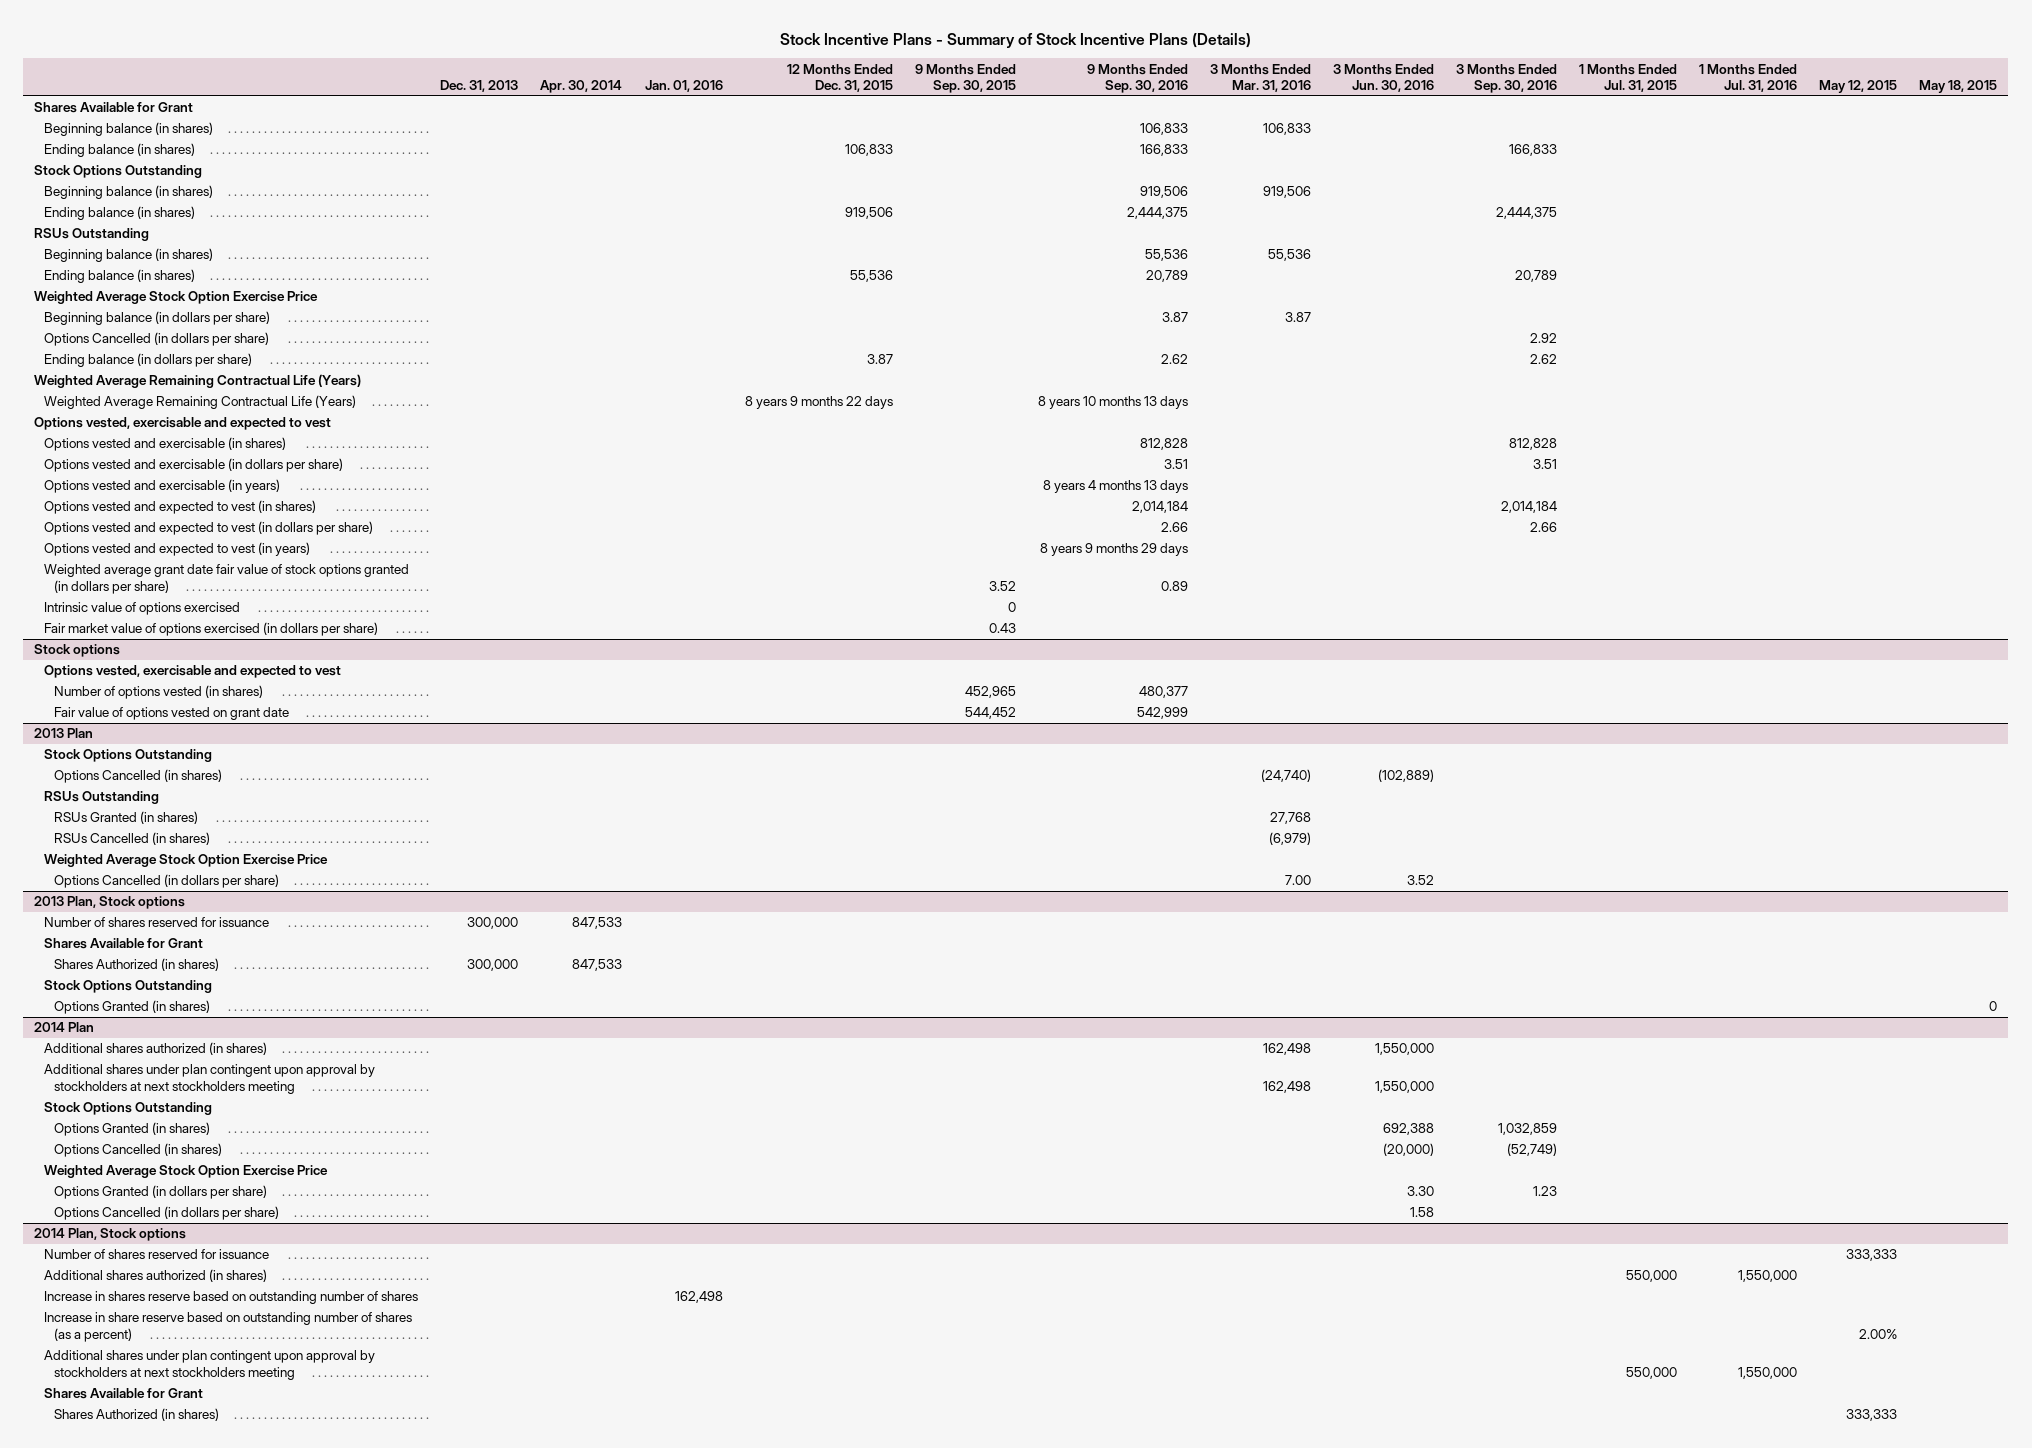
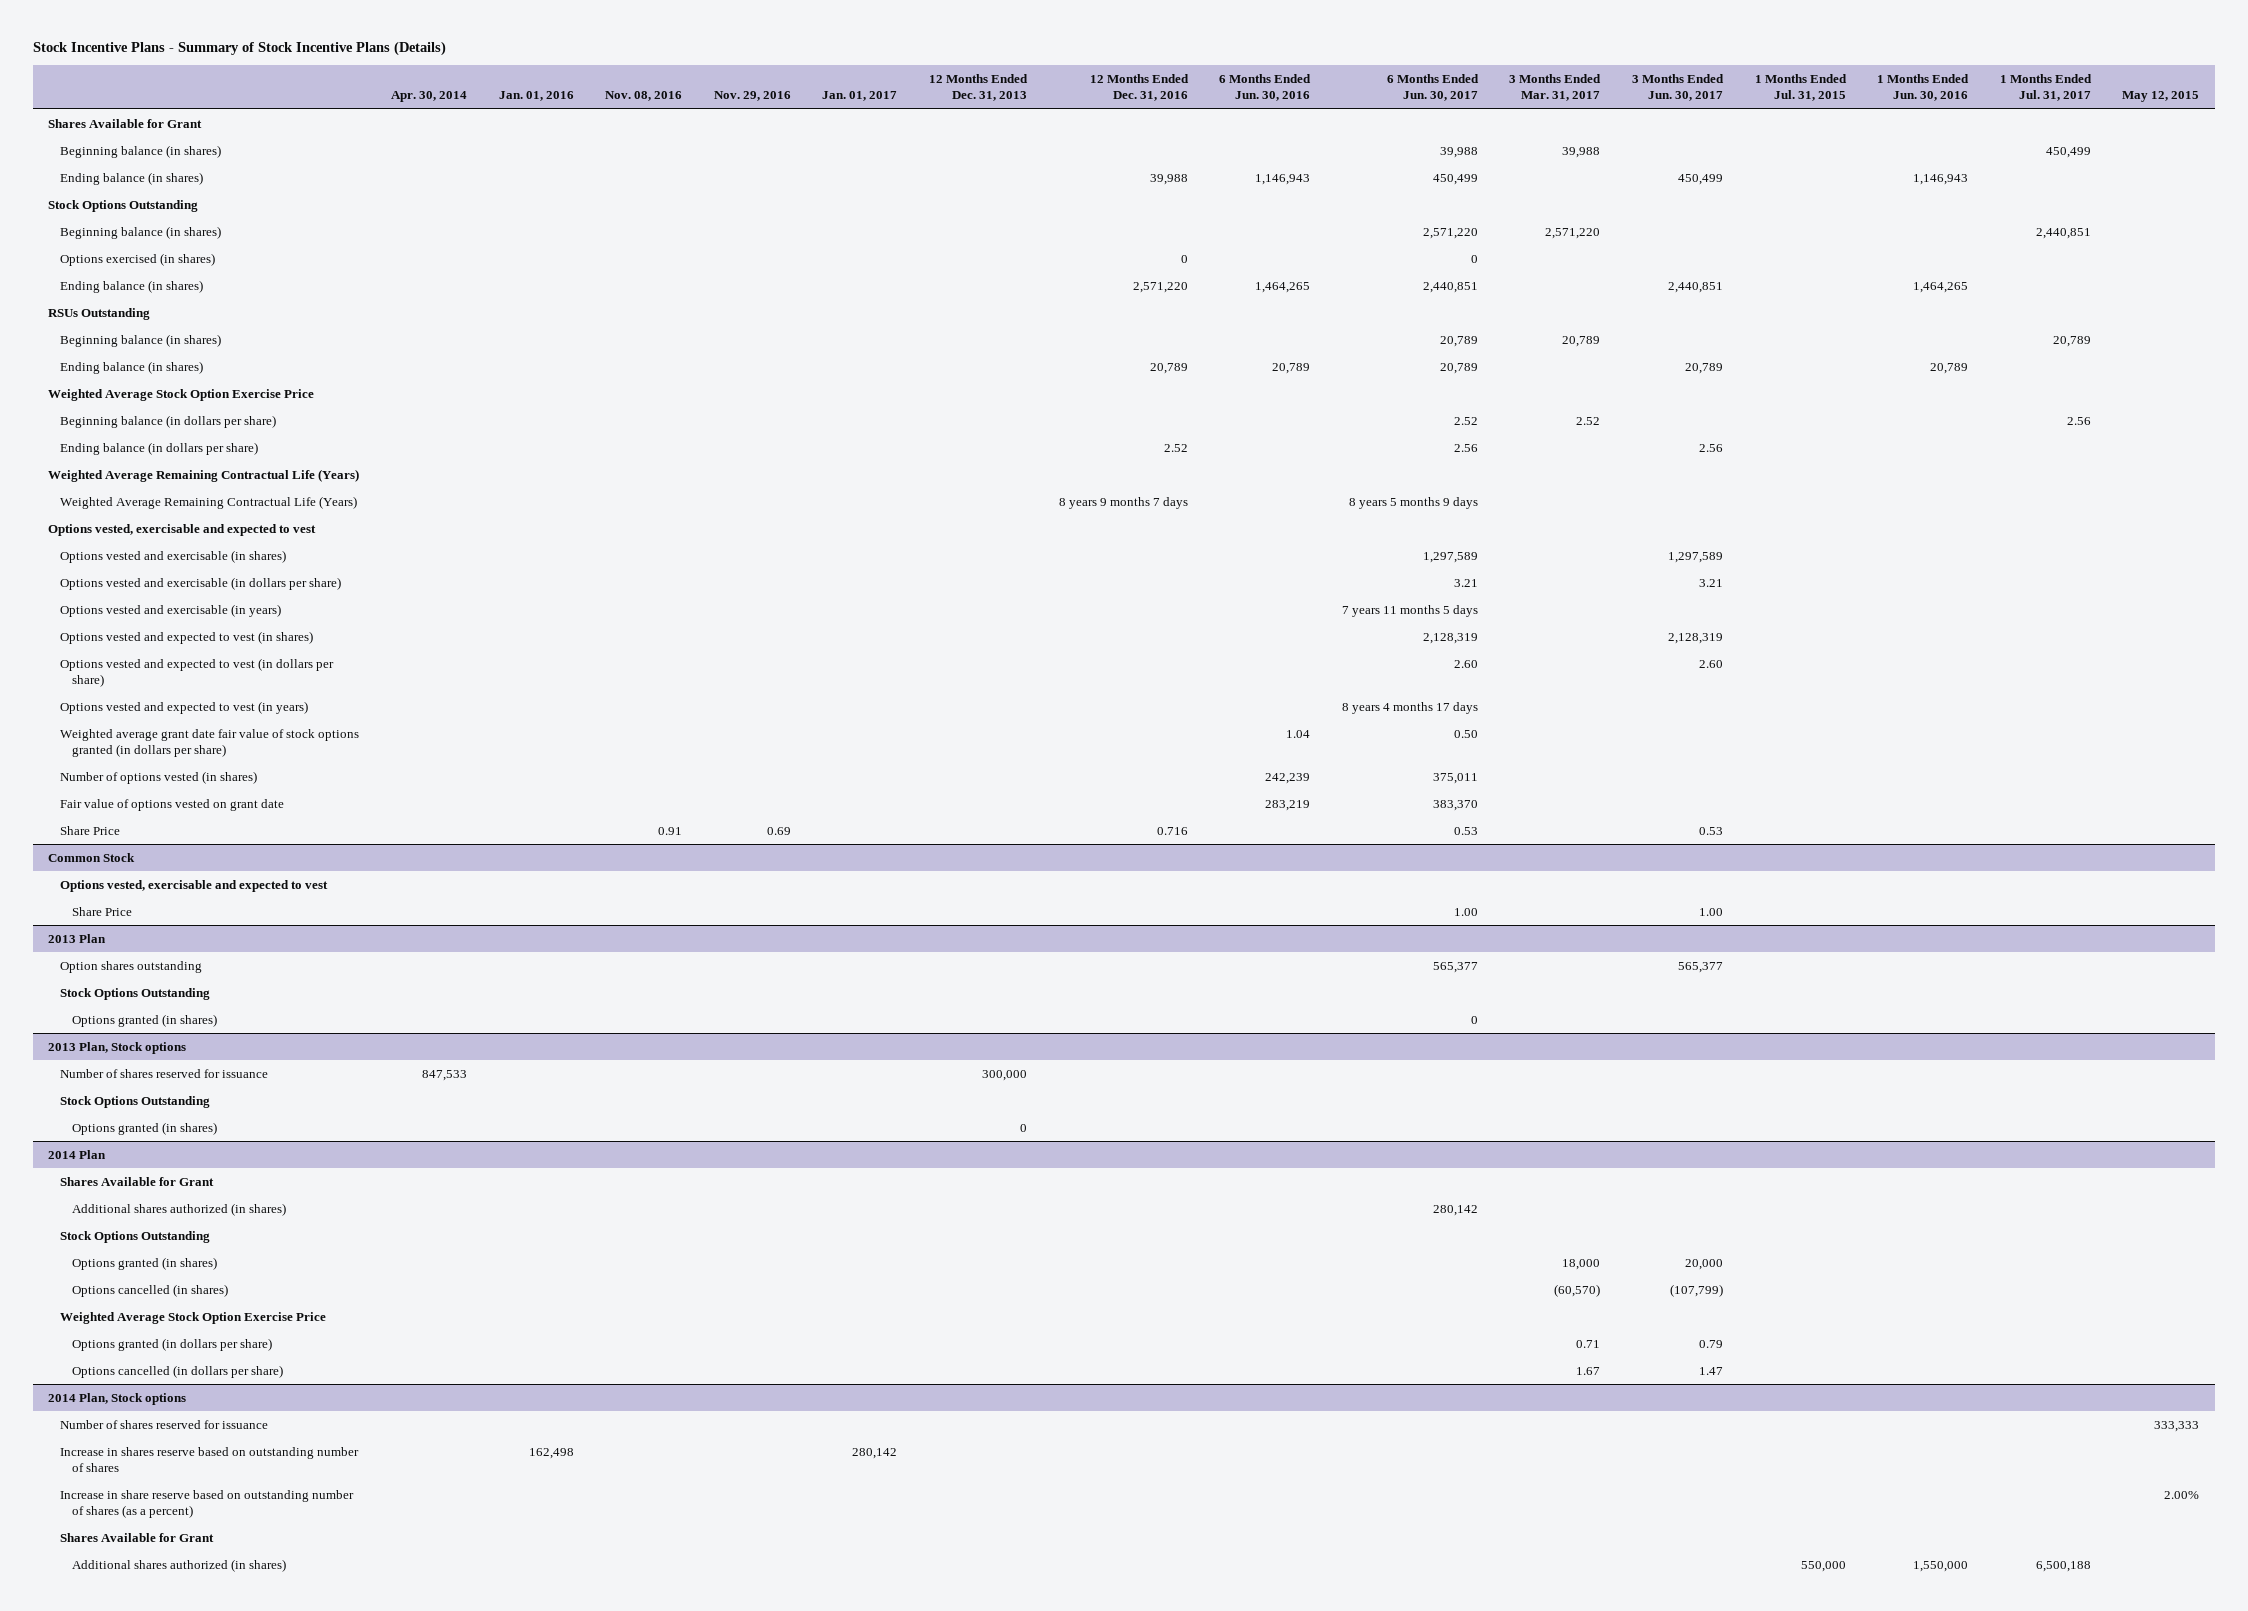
- | Dec. 31, 2013 | Apr. 30, 2014 | Jan. 01, 2016 | 12 Months Ended Dec. 31, 2015 | 9 Months Ended Sep. 30, 2015 | 9 Months Ended Sep. 30, 2016 | 3 Months Ended Mar. 31, 2016 | 3 Months Ended Jun. 30, 2016 | 3 Months Ended Sep. 30, 2016 | 1 Months Ended Jul. 31, 2015 | 1 Months Ended Jul. 31, 2016 | May 12, 2015 | May 18, 2015
+ | Apr. 30, 2014 | Jan. 01, 2016 | Nov. 08, 2016 | Nov. 29, 2016 | Jan. 01, 2017 | 12 Months Ended Dec. 31, 2013 | 12 Months Ended Dec. 31, 2016 | 6 Months Ended Jun. 30, 2016 | 6 Months Ended Jun. 30, 2017 | 3 Months Ended Mar. 31, 2017 | 3 Months Ended Jun. 30, 2017 | 1 Months Ended Jul. 31, 2015 | 1 Months Ended Jun. 30, 2016 | 1 Months Ended Jul. 31, 2017 | May 12, 2015
+ Options exercised (in shares) | | | | | | | 0 | | 0 | | | | | |
- Options Cancelled (in dollars per share) | | | | | | | | | 2.92 | | | |
- Intrinsic value of options exercised | | | | | 0 | | | | | | | |
- Fair market value of options exercised (in dollars per share) | | | | | 0.43 | | | | | | | |
- Stock options
- Options vested, exercisable and expected to vest
- Number of options vested (in shares) | | | | | 452,965 | 480,377 | | | | | | |
- Fair value of options vested on grant date | | | | | 544,452 | 542,999 | | | | | | |
+ Number of options vested (in shares) | | | | | | | | 242,239 | 375,011 | | | | | |
+ Fair value of options vested on grant date | | | | | | | | 283,219 | 383,370 | | | | | |
+ Share Price | | | 0.91 | 0.69 | | | 0.716 | | 0.53 | | 0.53 | | | |
+ Common Stock
+ Options vested, exercisable and expected to vest
+ Share Price | | | | | | | | | 1.00 | | 1.00 | | | |
@ 2013 Plan
+ Option shares outstanding | | | | | | | | | 565,377 | | 565,377 | | | |
- Options Cancelled (in shares) | | | | | | | (24,740) | (102,889) | | | | |
- RSUs Outstanding
- RSUs Granted (in shares) | | | | | | | 27,768 | | | | | |
- RSUs Cancelled (in shares) | | | | | | | (6,979) | | | | | |
- Weighted Average Stock Option Exercise Price
- Options Cancelled (in dollars per share) | | | | | | | 7.00 | 3.52 | | | | |
+ Options granted (in shares) | | | | | | | | | 0 | | | | | |
@ 2013 Plan, Stock options
- Shares Available for Grant
- Shares Authorized (in shares) | 300,000 | 847,533 | | | | | | | | | | |
- Options Granted (in shares) | | | | | | | | | | | | | 0
+ Options granted (in shares) | | | | | | 0 | | | | | | | | |
@ 2014 Plan
+ Shares Available for Grant
- Additional shares under plan contingent upon approval by stockholders at next stockholders meeting | | | | | | | 162,498 | 1,550,000 | | | | |
- Options Granted (in shares) | | | | | | | | 692,388 | 1,032,859 | | | |
- Options Cancelled (in shares) | | | | | | | | (20,000) | (52,749) | | | |
+ Options granted (in shares) | | | | | | | | | | 18,000 | 20,000 | | | |
+ Options cancelled (in shares) | | | | | | | | | | (60,570) | (107,799) | | | |
- Options Granted (in dollars per share) | | | | | | | | 3.30 | 1.23 | | | |
- Options Cancelled (in dollars per share) | | | | | | | | 1.58 | | | | |
+ Options granted (in dollars per share) | | | | | | | | | | 0.71 | 0.79 | | | |
+ Options cancelled (in dollars per share) | | | | | | | | | | 1.67 | 1.47 | | | |
@ 2014 Plan, Stock options
- Additional shares under plan contingent upon approval by stockholders at next stockholders meeting | | | | | | | | | | 550,000 | 1,550,000 | |
- Shares Authorized (in shares) | | | | | | | | | | | | 333,333 |
moved down: Additional shares authorized (in shares) | | | | | | | | | | | | 550,000 | 1,550,000 | 6,500,188 |

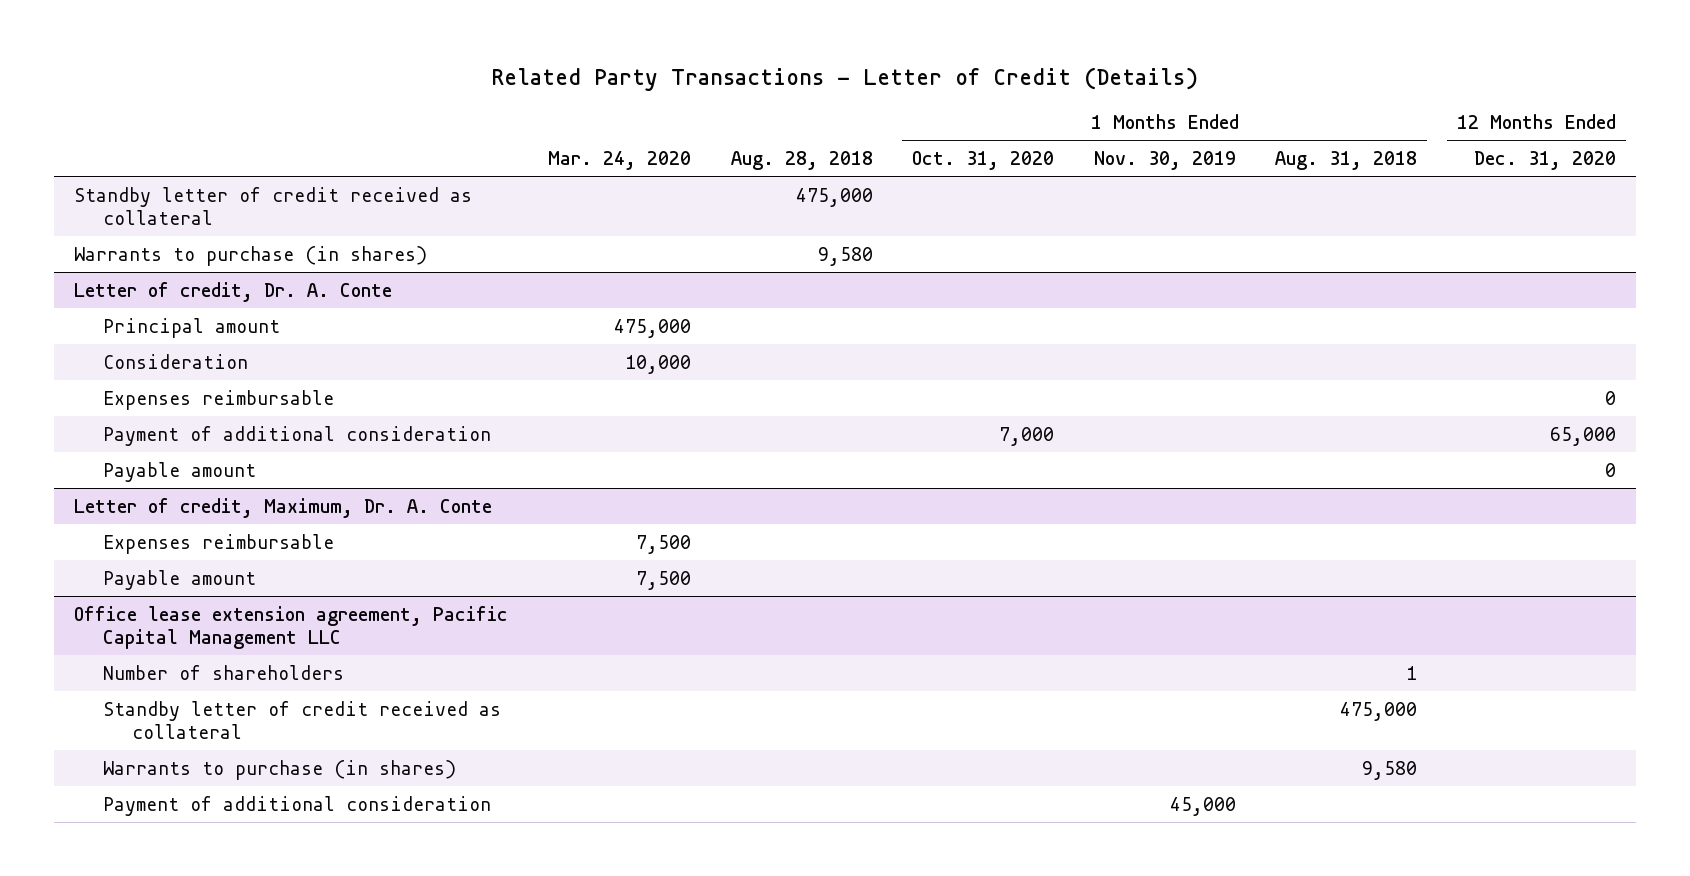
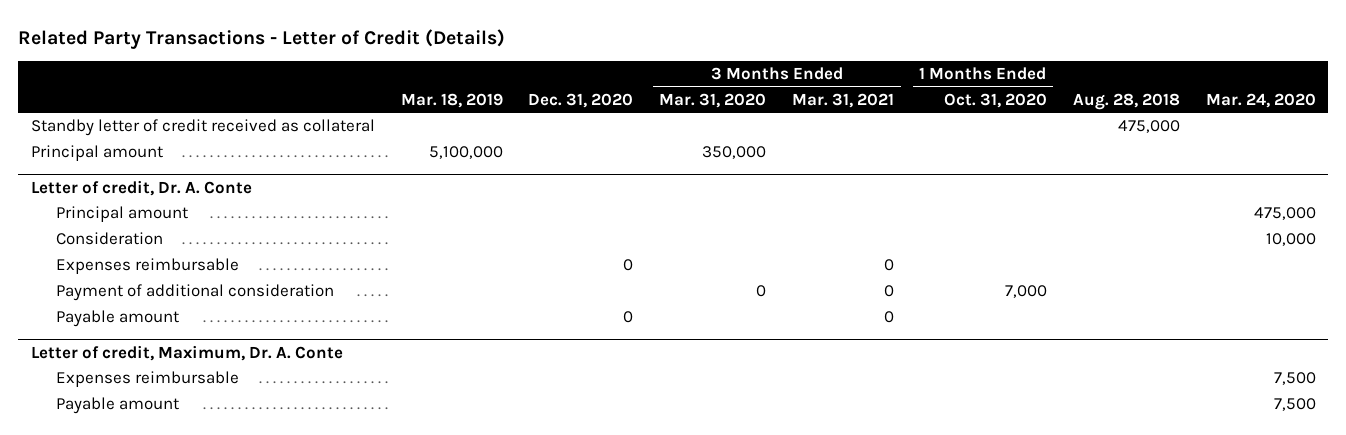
- | Mar. 24, 2020 | Aug. 28, 2018 | 1 Months Ended Oct. 31, 2020 | 1 Months Ended Nov. 30, 2019 | 1 Months Ended Aug. 31, 2018 | 12 Months Ended Dec. 31, 2020
+ | Mar. 18, 2019 | Dec. 31, 2020 | 3 Months Ended Mar. 31, 2020 | 3 Months Ended Mar. 31, 2021 | 1 Months Ended Oct. 31, 2020 | Aug. 28, 2018 | Mar. 24, 2020
- Warrants to purchase (in shares) | | 9,580 | | | |
+ Principal amount | 5,100,000 | | 350,000 | | | |
- Office lease extension agreement, Pacific Capital Management LLC
- Number of shareholders | | | | | 1 |
- Standby letter of credit received as collateral | | | | | 475,000 |
- Warrants to purchase (in shares) | | | | | 9,580 |
- Payment of additional consideration | | | | 45,000 | |

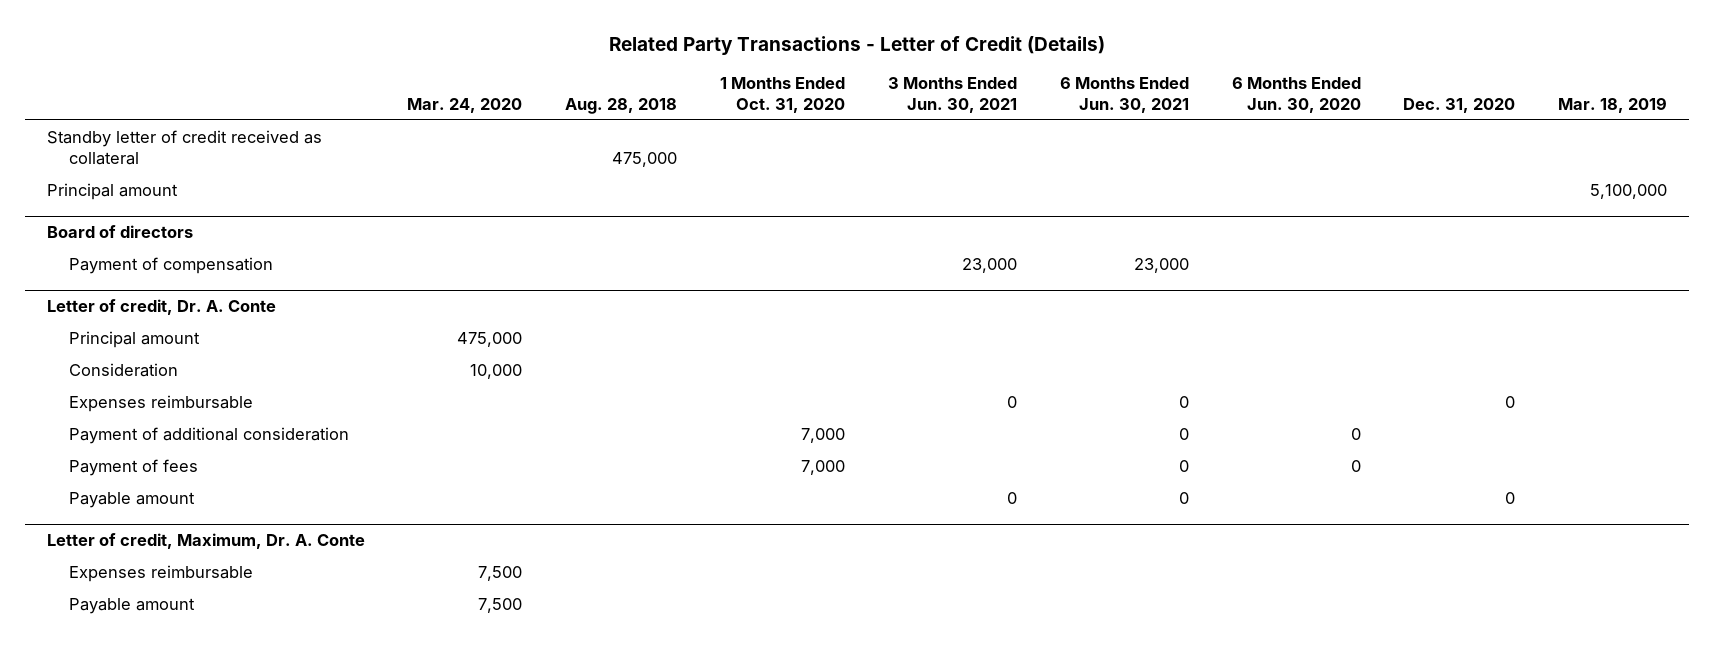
- | Mar. 18, 2019 | Dec. 31, 2020 | 3 Months Ended Mar. 31, 2020 | 3 Months Ended Mar. 31, 2021 | 1 Months Ended Oct. 31, 2020 | Aug. 28, 2018 | Mar. 24, 2020
+ | Mar. 24, 2020 | Aug. 28, 2018 | 1 Months Ended Oct. 31, 2020 | 3 Months Ended Jun. 30, 2021 | 6 Months Ended Jun. 30, 2021 | 6 Months Ended Jun. 30, 2020 | Dec. 31, 2020 | Mar. 18, 2019
+ Board of directors
+ Payment of compensation | | | | 23,000 | 23,000 | | |
@ Letter of credit, Dr. A. Conte
+ Payment of fees | | | 7,000 | | 0 | 0 | |

